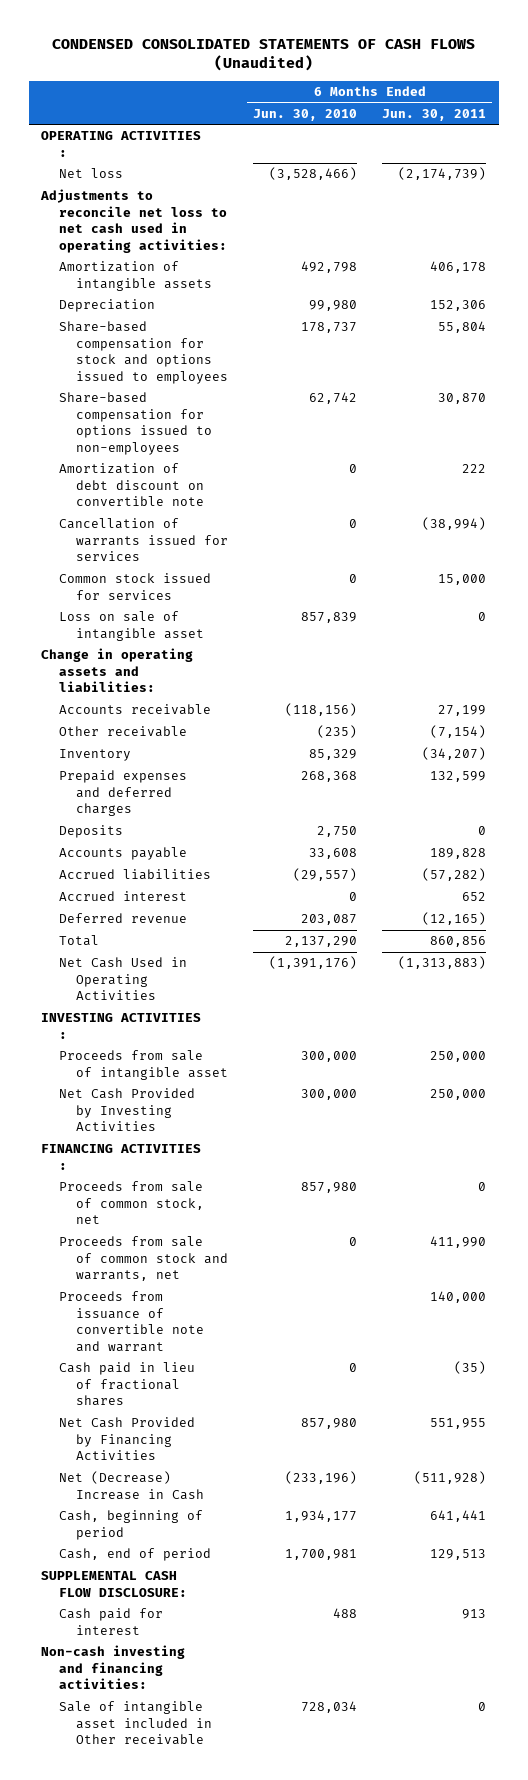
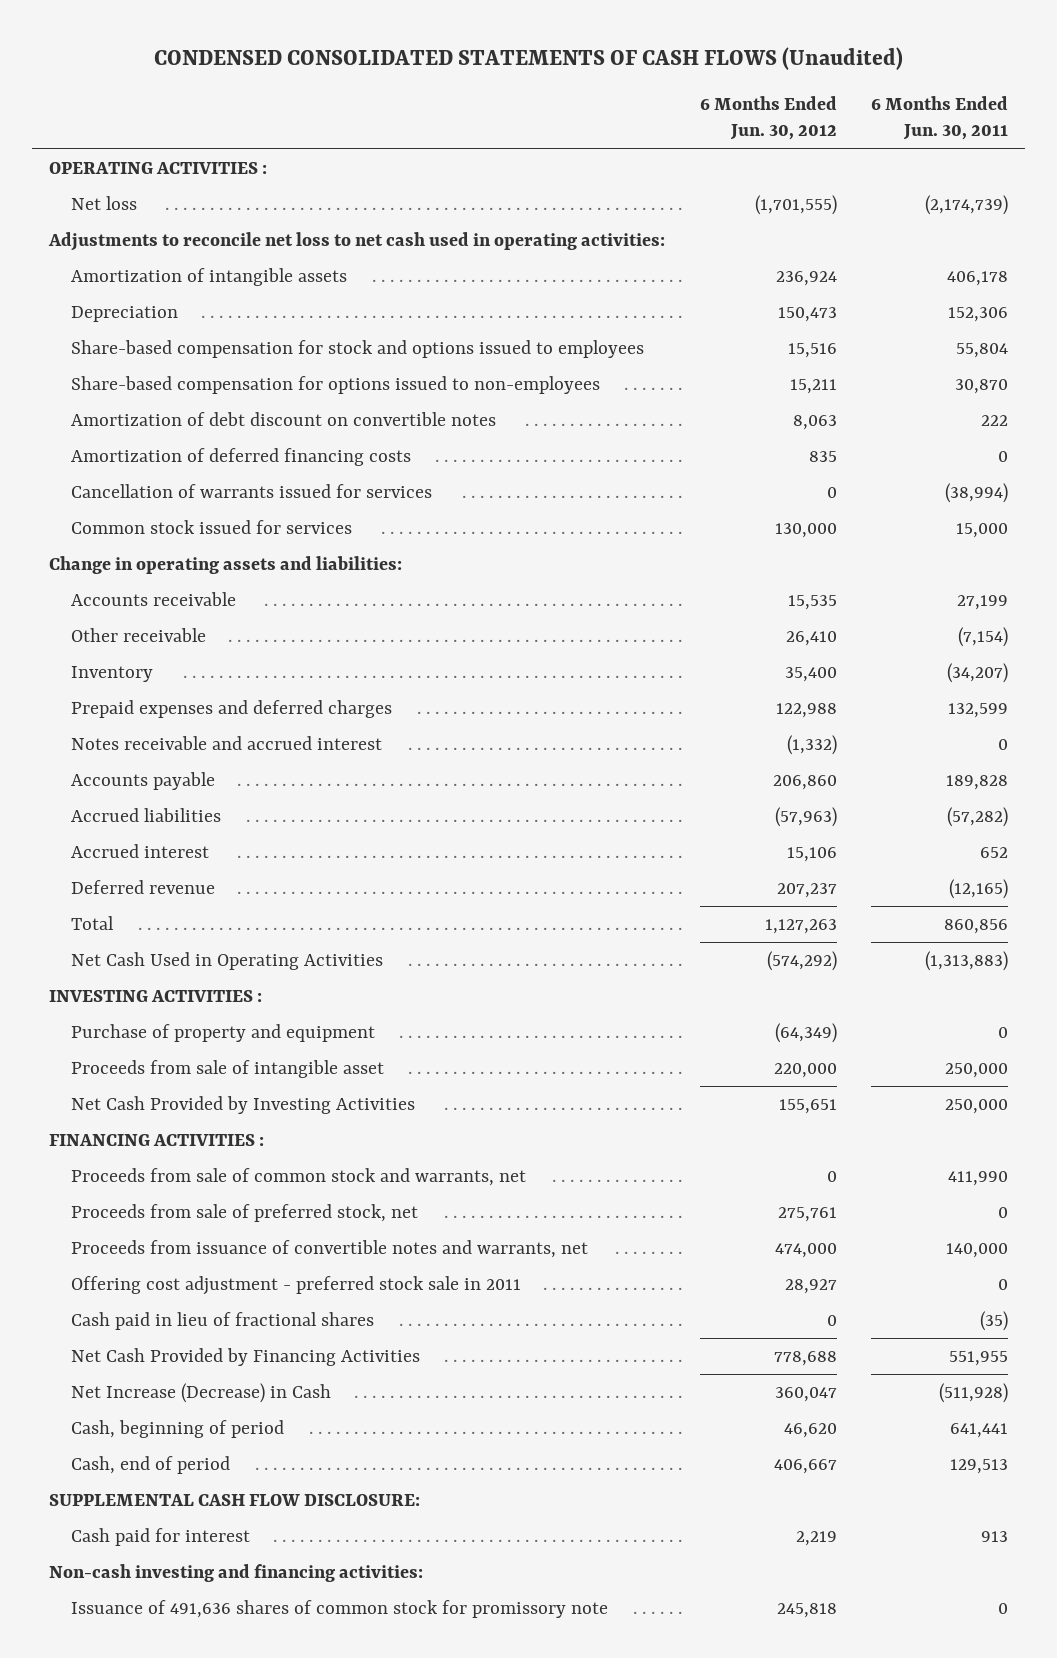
- | 6 Months Ended Jun. 30, 2010 | 6 Months Ended Jun. 30, 2011
+ | 6 Months Ended Jun. 30, 2012 | 6 Months Ended Jun. 30, 2011
- Amortization of debt discount on convertible note | 0 | 222
+ Amortization of debt discount on convertible notes | 8,063 | 222
+ Amortization of deferred financing costs | 835 | 0
- Loss on sale of intangible asset | 857,839 | 0
- Deposits | 2,750 | 0
+ Notes receivable and accrued interest | (1,332) | 0
+ Purchase of property and equipment | (64,349) | 0
- Proceeds from sale of common stock, net | 857,980 | 0
- Proceeds from issuance of convertible note and warrant | | 140,000
+ Proceeds from sale of preferred stock, net | 275,761 | 0
+ Proceeds from issuance of convertible notes and warrants, net | 474,000 | 140,000
+ Offering cost adjustment - preferred stock sale in 2011 | 28,927 | 0
- Net (Decrease) Increase in Cash | (233,196) | (511,928)
+ Net Increase (Decrease) in Cash | 360,047 | (511,928)
- Sale of intangible asset included in Other receivable | 728,034 | 0
+ Issuance of 491,636 shares of common stock for promissory note | 245,818 | 0

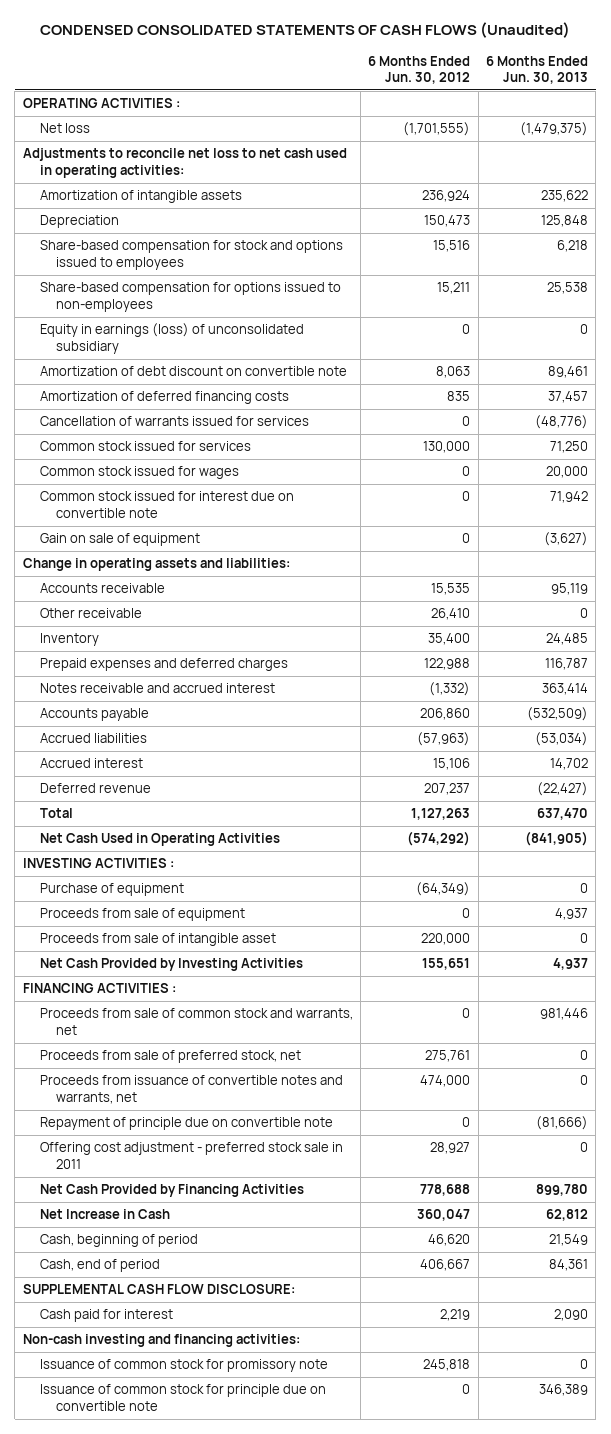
- | 6 Months Ended Jun. 30, 2012 | 6 Months Ended Jun. 30, 2011
+ | 6 Months Ended Jun. 30, 2012 | 6 Months Ended Jun. 30, 2013
- Amortization of debt discount on convertible notes | 8,063 | 222
+ Equity in earnings (loss) of unconsolidated subsidiary | 0 | 0
+ Amortization of debt discount on convertible note | 8,063 | 89,461
+ Common stock issued for wages | 0 | 20,000
+ Common stock issued for interest due on convertible note | 0 | 71,942
+ Gain on sale of equipment | 0 | (3,627)
- Purchase of property and equipment | (64,349) | 0
+ Purchase of equipment | (64,349) | 0
+ Proceeds from sale of equipment | 0 | 4,937
+ Repayment of principle due on convertible note | 0 | (81,666)
- Cash paid in lieu of fractional shares | 0 | (35)
- Net Increase (Decrease) in Cash | 360,047 | (511,928)
+ Net Increase in Cash | 360,047 | 62,812
- Issuance of 491,636 shares of common stock for promissory note | 245,818 | 0
+ Issuance of common stock for promissory note | 245,818 | 0
+ Issuance of common stock for principle due on convertible note | 0 | 346,389

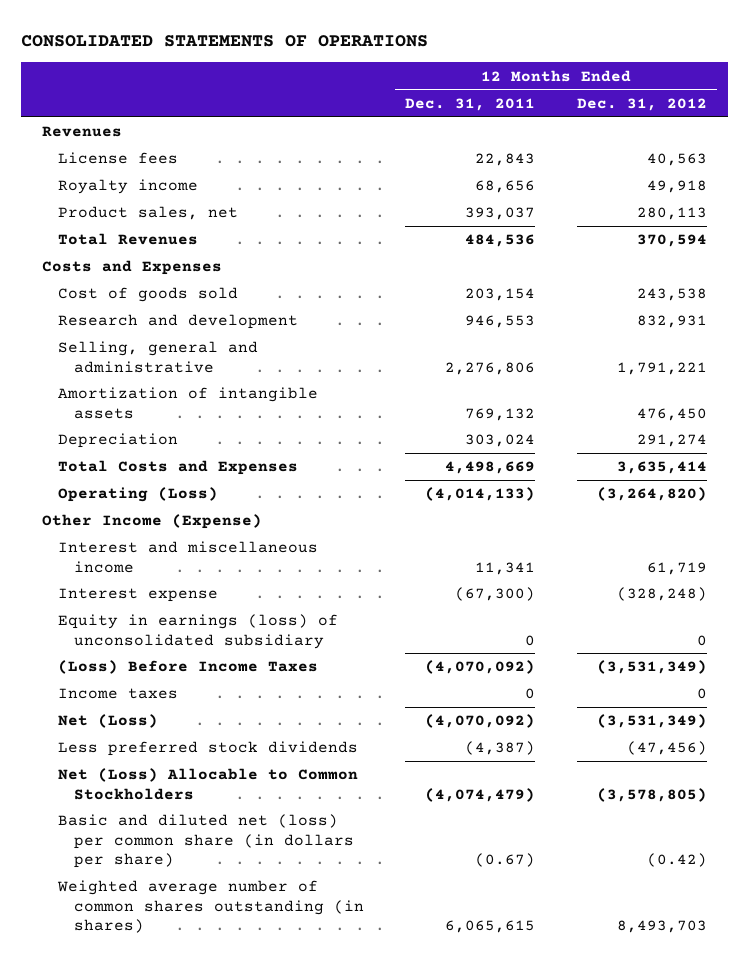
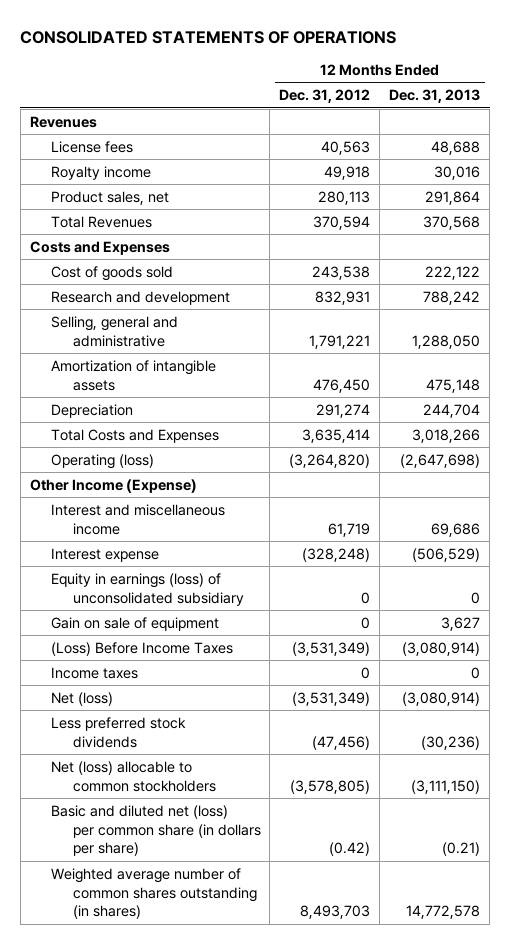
- | 12 Months Ended Dec. 31, 2011 | 12 Months Ended Dec. 31, 2012
+ | 12 Months Ended Dec. 31, 2012 | 12 Months Ended Dec. 31, 2013
- Operating (Loss) | (4,014,133) | (3,264,820)
+ Operating (loss) | (3,264,820) | (2,647,698)
+ Gain on sale of equipment | 0 | 3,627
- Net (Loss) | (4,070,092) | (3,531,349)
+ Net (loss) | (3,531,349) | (3,080,914)
- Net (Loss) Allocable to Common Stockholders | (4,074,479) | (3,578,805)
+ Net (loss) allocable to common stockholders | (3,578,805) | (3,111,150)

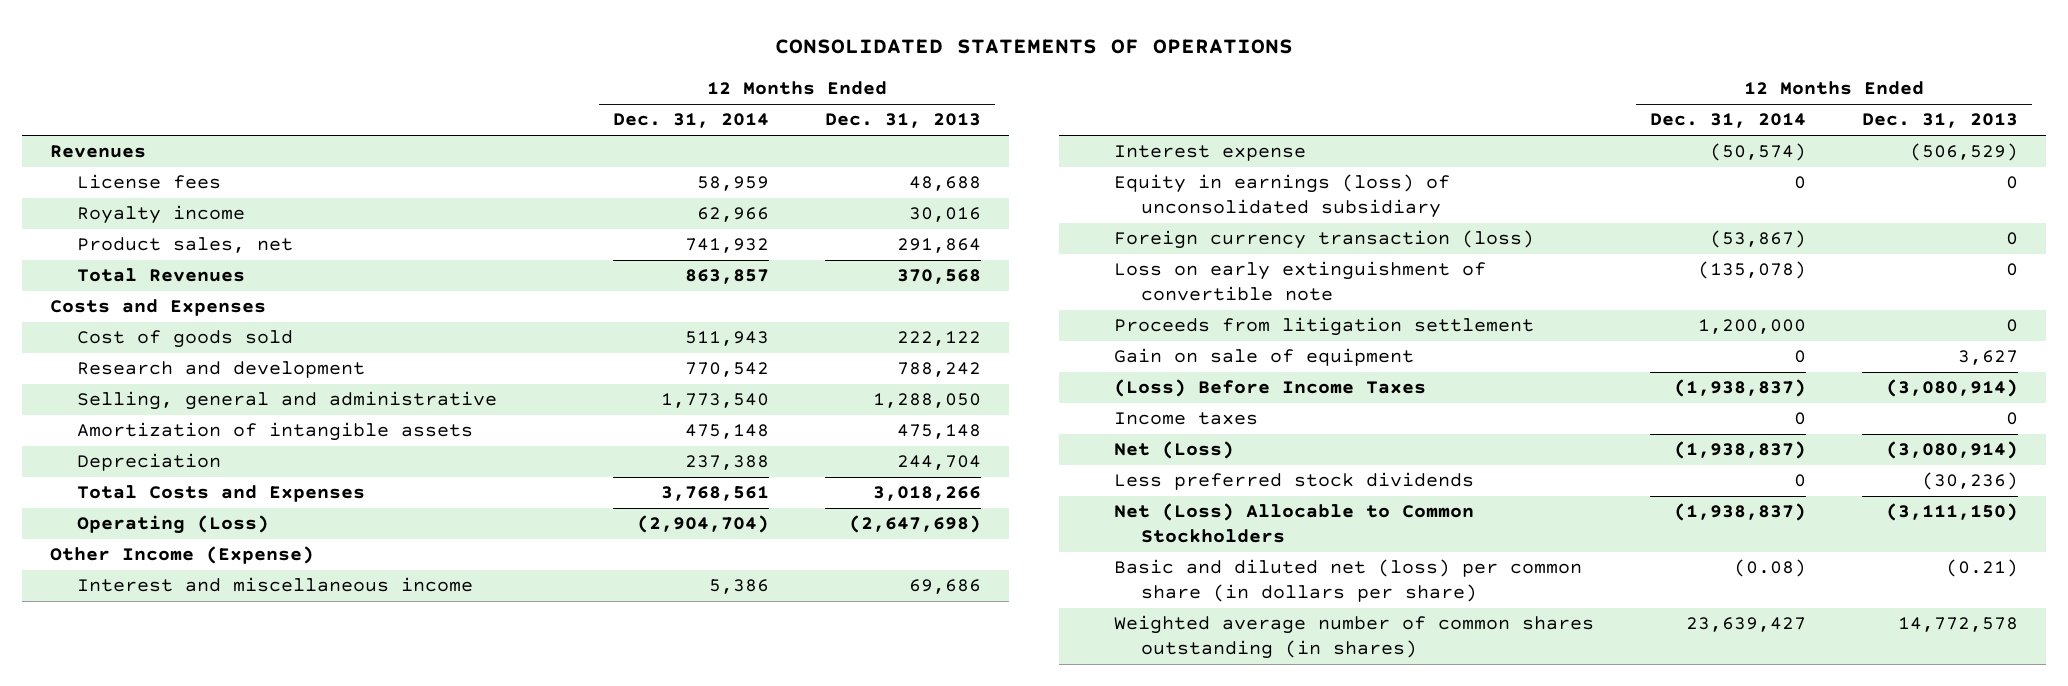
- | 12 Months Ended Dec. 31, 2012 | 12 Months Ended Dec. 31, 2013
+ | 12 Months Ended Dec. 31, 2014 | 12 Months Ended Dec. 31, 2013
- Operating (loss) | (3,264,820) | (2,647,698)
+ Operating (Loss) | (2,904,704) | (2,647,698)
+ Foreign currency transaction (loss) | (53,867) | 0
+ Loss on early extinguishment of convertible note | (135,078) | 0
+ Proceeds from litigation settlement | 1,200,000 | 0
- Net (loss) | (3,531,349) | (3,080,914)
+ Net (Loss) | (1,938,837) | (3,080,914)
- Net (loss) allocable to common stockholders | (3,578,805) | (3,111,150)
+ Net (Loss) Allocable to Common Stockholders | (1,938,837) | (3,111,150)

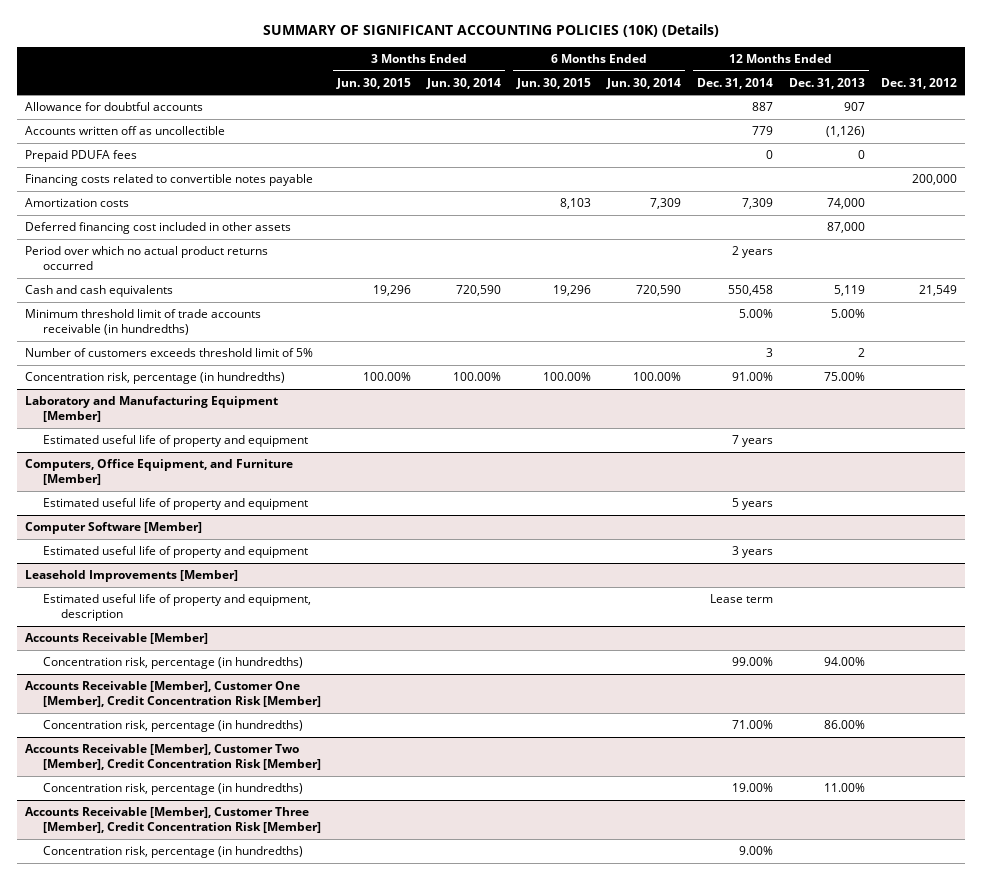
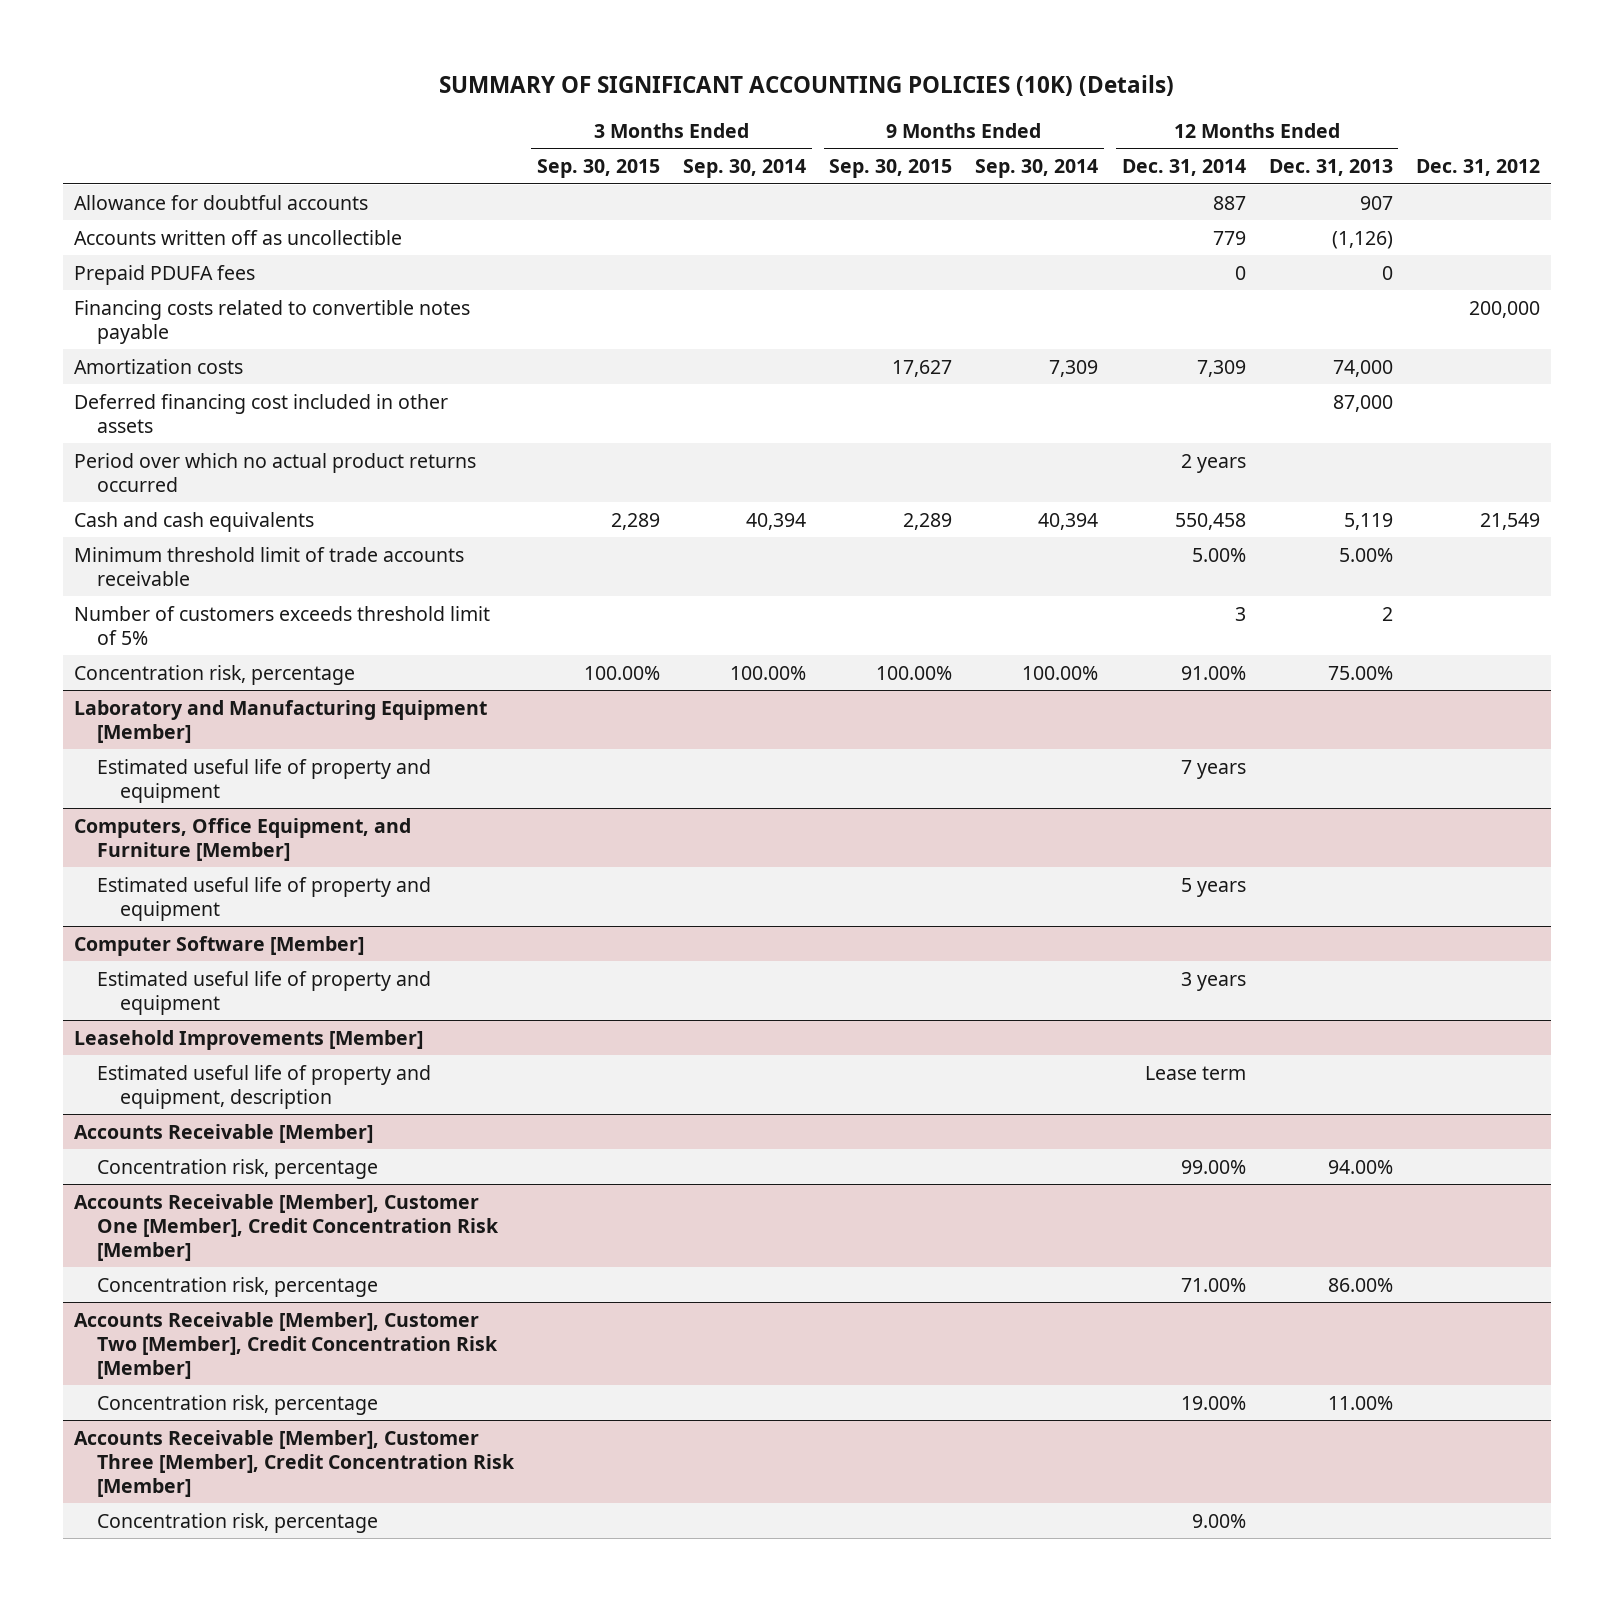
- | 3 Months Ended Jun. 30, 2015 | 3 Months Ended Jun. 30, 2014 | 6 Months Ended Jun. 30, 2015 | 6 Months Ended Jun. 30, 2014 | 12 Months Ended Dec. 31, 2014 | 12 Months Ended Dec. 31, 2013 | Dec. 31, 2012
+ | 3 Months Ended Sep. 30, 2015 | 3 Months Ended Sep. 30, 2014 | 9 Months Ended Sep. 30, 2015 | 9 Months Ended Sep. 30, 2014 | 12 Months Ended Dec. 31, 2014 | 12 Months Ended Dec. 31, 2013 | Dec. 31, 2012
- Minimum threshold limit of trade accounts receivable (in hundredths) | | | | | 5.00% | 5.00% |
+ Minimum threshold limit of trade accounts receivable | | | | | 5.00% | 5.00% |
- Concentration risk, percentage (in hundredths) | 100.00% | 100.00% | 100.00% | 100.00% | 91.00% | 75.00% |
+ Concentration risk, percentage | 100.00% | 100.00% | 100.00% | 100.00% | 91.00% | 75.00% |
@ Accounts Receivable [Member]
- Concentration risk, percentage (in hundredths) | | | | | 99.00% | 94.00% |
+ Concentration risk, percentage | | | | | 99.00% | 94.00% |
@ Accounts Receivable [Member], Customer One [Member], Credit Concentration Risk [Member]
- Concentration risk, percentage (in hundredths) | | | | | 71.00% | 86.00% |
+ Concentration risk, percentage | | | | | 71.00% | 86.00% |
@ Accounts Receivable [Member], Customer Two [Member], Credit Concentration Risk [Member]
- Concentration risk, percentage (in hundredths) | | | | | 19.00% | 11.00% |
+ Concentration risk, percentage | | | | | 19.00% | 11.00% |
@ Accounts Receivable [Member], Customer Three [Member], Credit Concentration Risk [Member]
- Concentration risk, percentage (in hundredths) | | | | | 9.00% | |
+ Concentration risk, percentage | | | | | 9.00% | |

